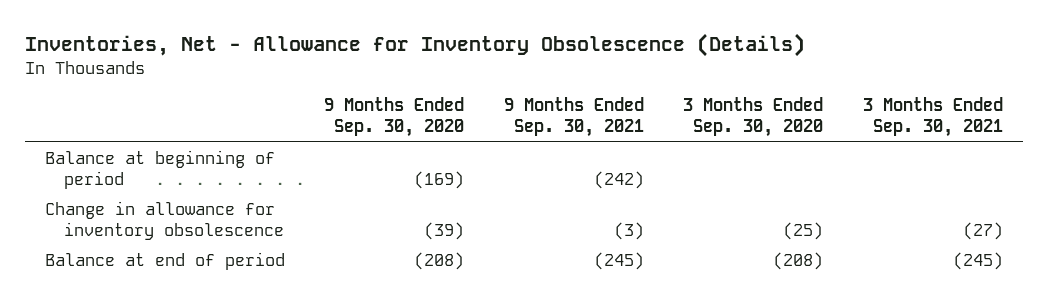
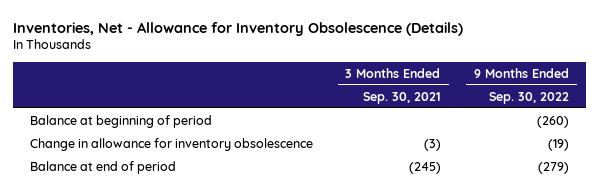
- | 9 Months Ended Sep. 30, 2020 | 9 Months Ended Sep. 30, 2021 | 3 Months Ended Sep. 30, 2020 | 3 Months Ended Sep. 30, 2021
+ | 3 Months Ended Sep. 30, 2021 | 9 Months Ended Sep. 30, 2022
- Change in allowance for inventory obsolescence | (39) | (3) | (25) | (27)
+ Change in allowance for inventory obsolescence | (3) | (19)

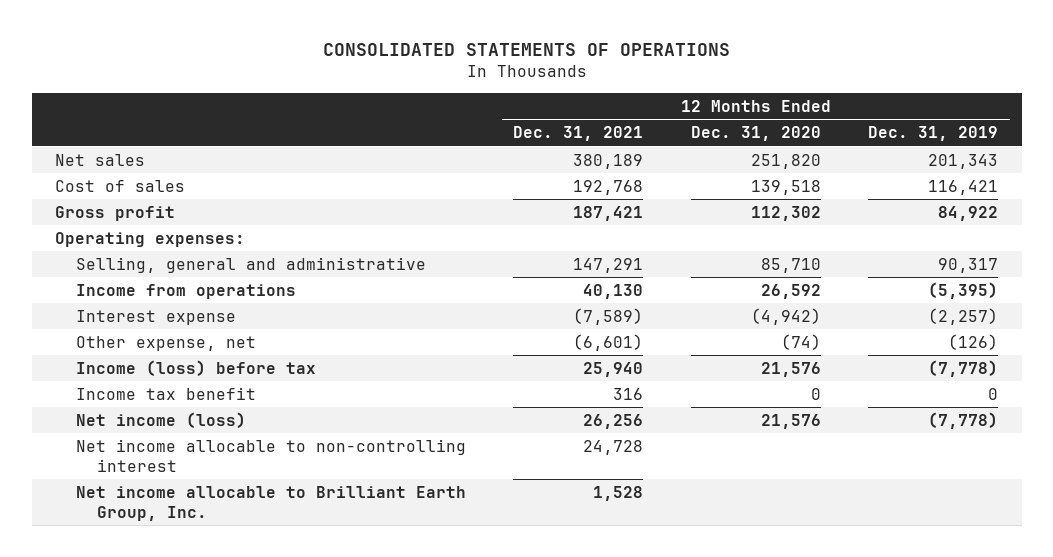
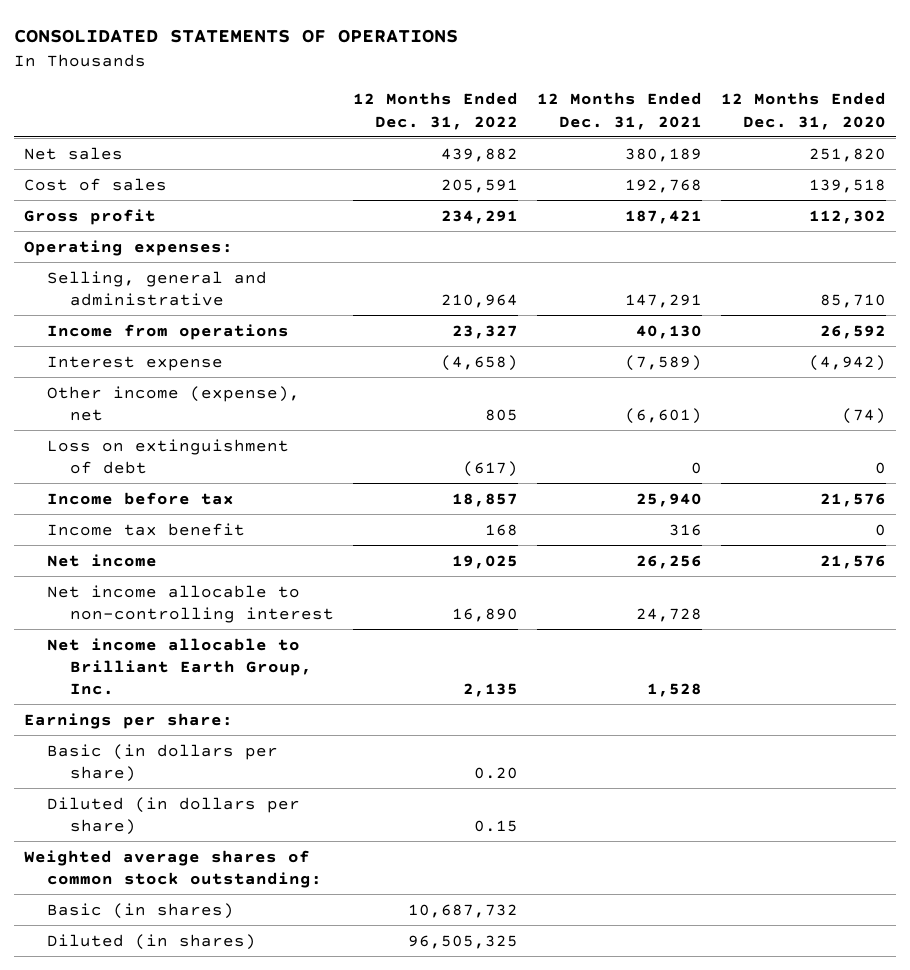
- | 12 Months Ended Dec. 31, 2021 | 12 Months Ended Dec. 31, 2020 | 12 Months Ended Dec. 31, 2019
+ | 12 Months Ended Dec. 31, 2022 | 12 Months Ended Dec. 31, 2021 | 12 Months Ended Dec. 31, 2020
- Other expense, net | (6,601) | (74) | (126)
- Income (loss) before tax | 25,940 | 21,576 | (7,778)
+ Other income (expense), net | 805 | (6,601) | (74)
+ Loss on extinguishment of debt | (617) | 0 | 0
+ Income before tax | 18,857 | 25,940 | 21,576
- Net income (loss) | 26,256 | 21,576 | (7,778)
+ Net income | 19,025 | 26,256 | 21,576
+ Earnings per share:
+ Basic (in dollars per share) | 0.20 | |
+ Diluted (in dollars per share) | 0.15 | |
+ Weighted average shares of common stock outstanding:
+ Basic (in shares) | 10,687,732 | |
+ Diluted (in shares) | 96,505,325 | |

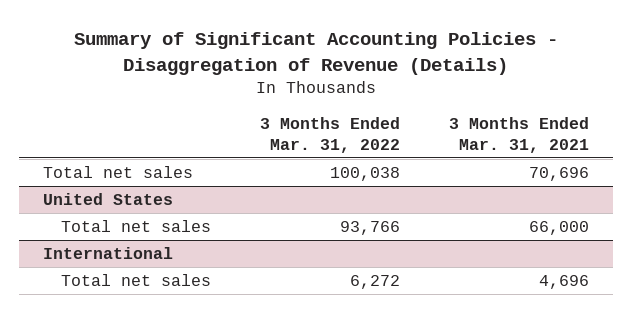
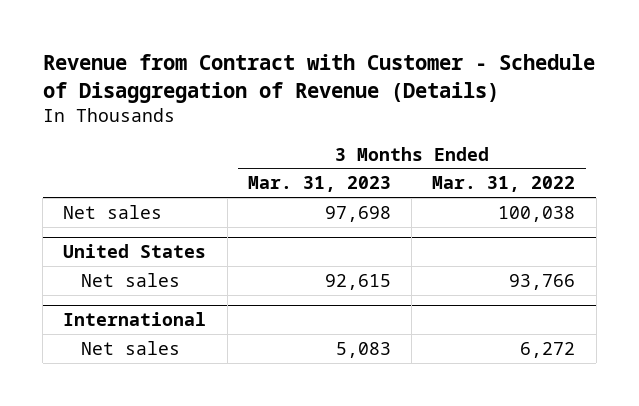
- Summary of Significant Accounting Policies - Disaggregation of Revenue (Details)
+ Revenue from Contract with Customer - Schedule of Disaggregation of Revenue (Details)
- | 3 Months Ended Mar. 31, 2022 | 3 Months Ended Mar. 31, 2021
+ | 3 Months Ended Mar. 31, 2023 | 3 Months Ended Mar. 31, 2022
- Total net sales | 100,038 | 70,696
+ Net sales | 97,698 | 100,038
@ United States
- Total net sales | 93,766 | 66,000
+ Net sales | 92,615 | 93,766
@ International
- Total net sales | 6,272 | 4,696
+ Net sales | 5,083 | 6,272

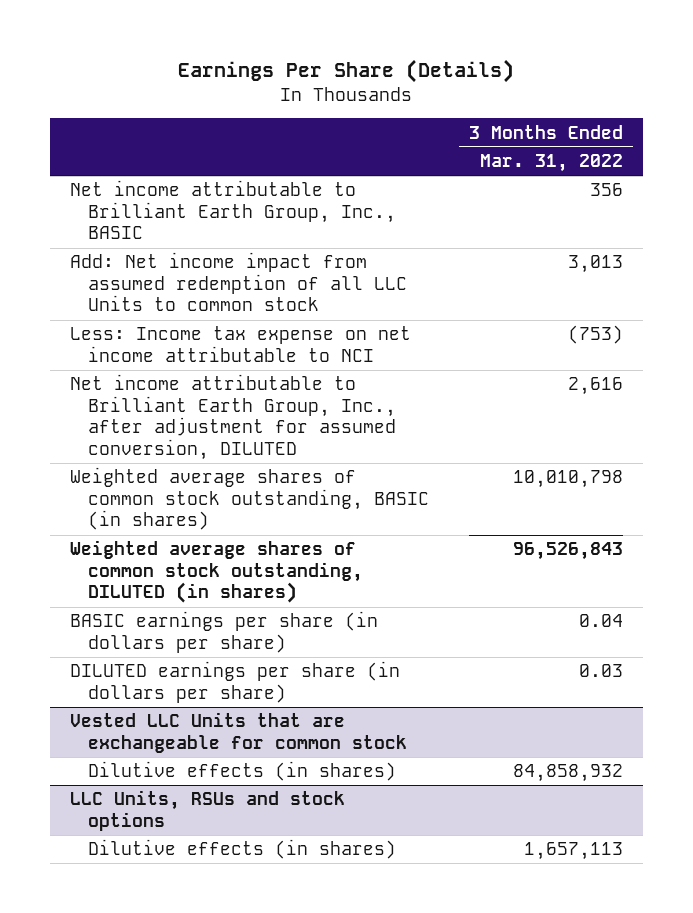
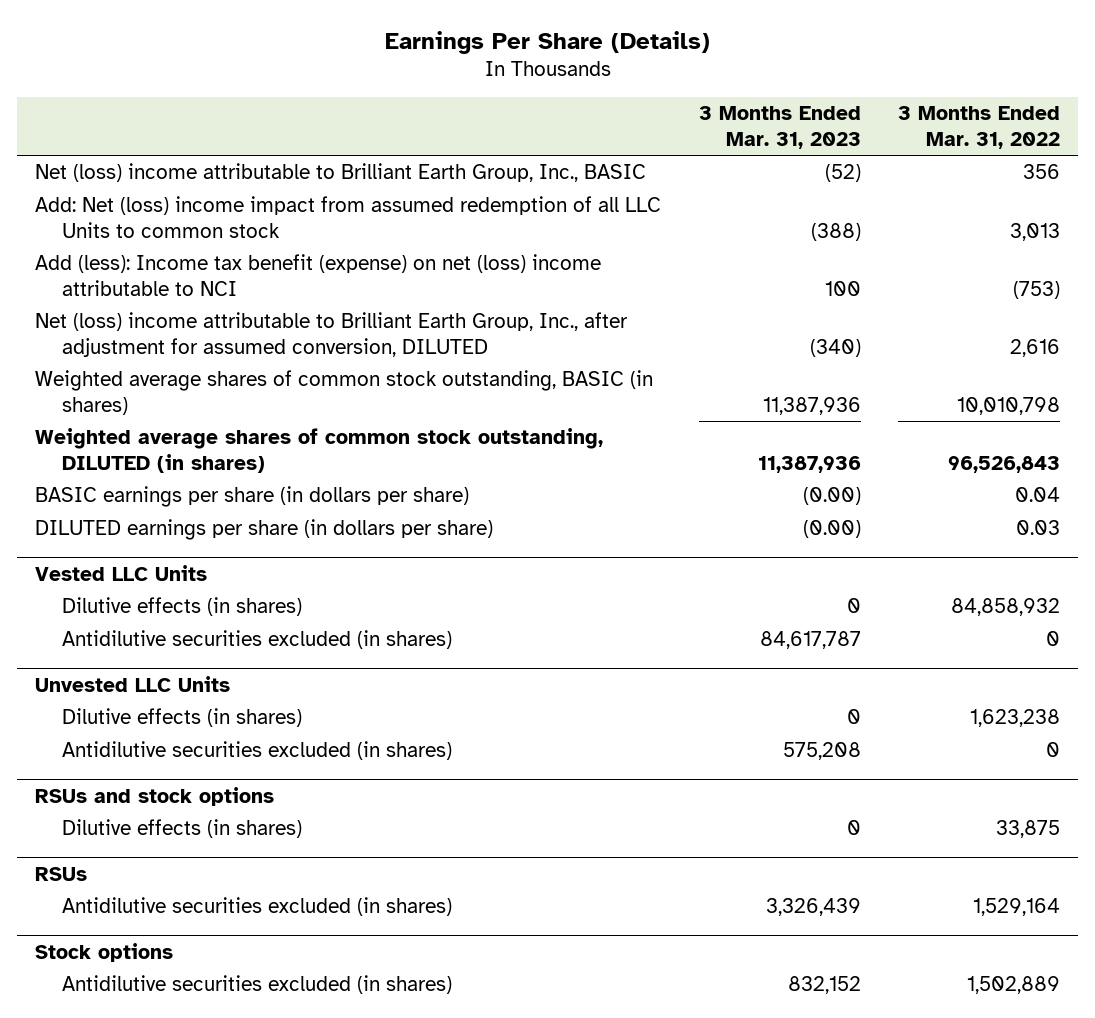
- | 3 Months Ended Mar. 31, 2022
+ | 3 Months Ended Mar. 31, 2023 | 3 Months Ended Mar. 31, 2022
- Net income attributable to Brilliant Earth Group, Inc., BASIC | 356
- Add: Net income impact from assumed redemption of all LLC Units to common stock | 3,013
- Less: Income tax expense on net income attributable to NCI | (753)
- Net income attributable to Brilliant Earth Group, Inc., after adjustment for assumed conversion, DILUTED | 2,616
+ Net (loss) income attributable to Brilliant Earth Group, Inc., BASIC | (52) | 356
+ Add: Net (loss) income impact from assumed redemption of all LLC Units to common stock | (388) | 3,013
+ Add (less): Income tax benefit (expense) on net (loss) income attributable to NCI | 100 | (753)
+ Net (loss) income attributable to Brilliant Earth Group, Inc., after adjustment for assumed conversion, DILUTED | (340) | 2,616
- Vested LLC Units that are exchangeable for common stock
+ Vested LLC Units
- LLC Units, RSUs and stock options
- Dilutive effects (in shares) | 1,657,113
+ Antidilutive securities excluded (in shares) | 84,617,787 | 0
+ Unvested LLC Units
+ Dilutive effects (in shares) | 0 | 1,623,238
+ Antidilutive securities excluded (in shares) | 575,208 | 0
+ RSUs and stock options
+ Dilutive effects (in shares) | 0 | 33,875
+ RSUs
+ Antidilutive securities excluded (in shares) | 3,326,439 | 1,529,164
+ Stock options
+ Antidilutive securities excluded (in shares) | 832,152 | 1,502,889

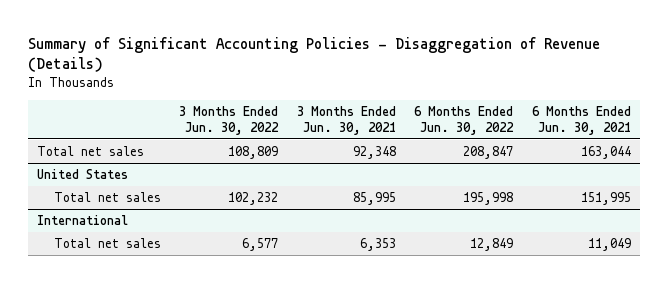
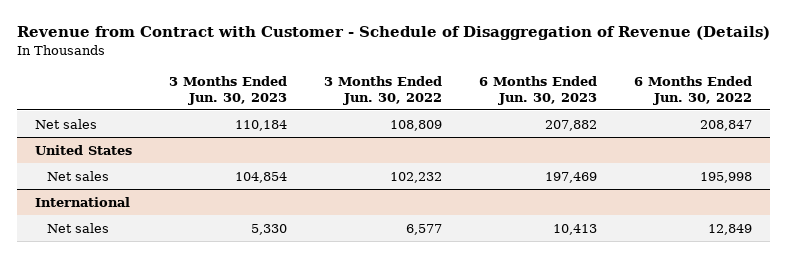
- Summary of Significant Accounting Policies - Disaggregation of Revenue (Details)
+ Revenue from Contract with Customer - Schedule of Disaggregation of Revenue (Details)
- | 3 Months Ended Jun. 30, 2022 | 3 Months Ended Jun. 30, 2021 | 6 Months Ended Jun. 30, 2022 | 6 Months Ended Jun. 30, 2021
+ | 3 Months Ended Jun. 30, 2023 | 3 Months Ended Jun. 30, 2022 | 6 Months Ended Jun. 30, 2023 | 6 Months Ended Jun. 30, 2022
- Total net sales | 108,809 | 92,348 | 208,847 | 163,044
+ Net sales | 110,184 | 108,809 | 207,882 | 208,847
@ United States
- Total net sales | 102,232 | 85,995 | 195,998 | 151,995
+ Net sales | 104,854 | 102,232 | 197,469 | 195,998
@ International
- Total net sales | 6,577 | 6,353 | 12,849 | 11,049
+ Net sales | 5,330 | 6,577 | 10,413 | 12,849

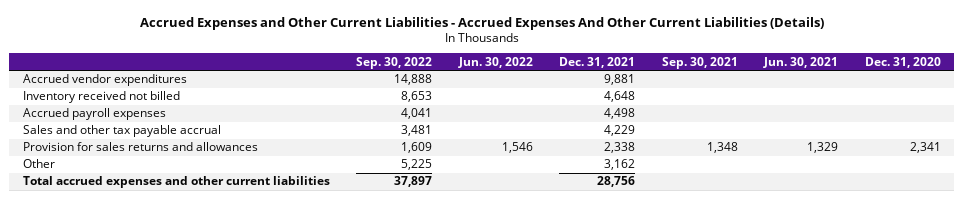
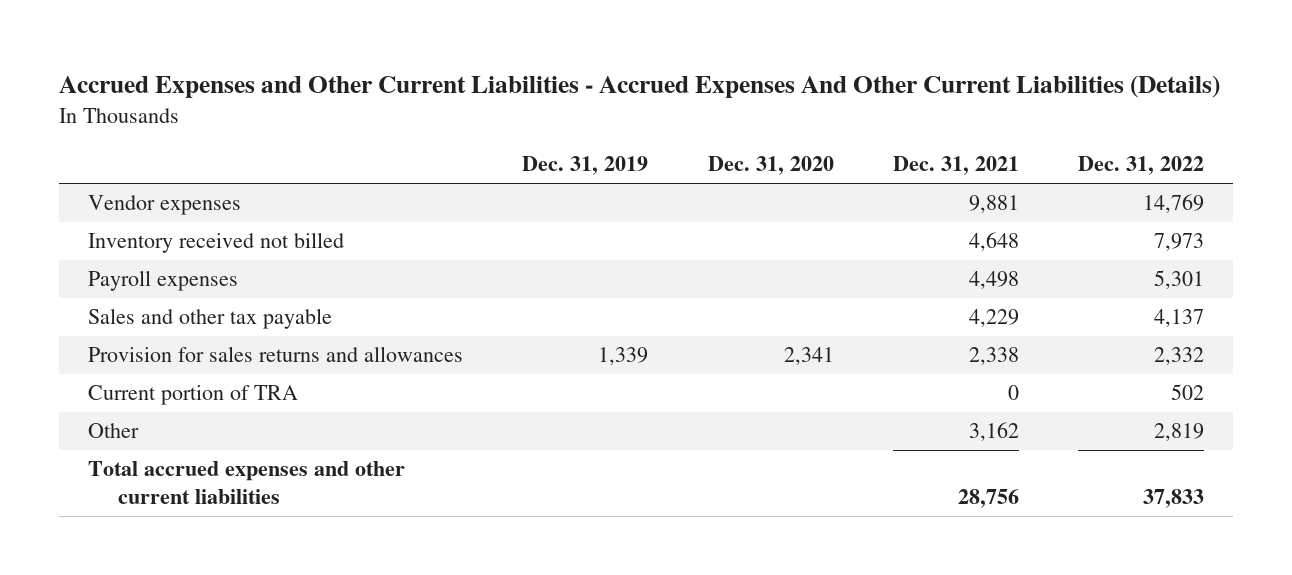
- | Sep. 30, 2022 | Jun. 30, 2022 | Dec. 31, 2021 | Sep. 30, 2021 | Jun. 30, 2021 | Dec. 31, 2020
+ | Dec. 31, 2019 | Dec. 31, 2020 | Dec. 31, 2021 | Dec. 31, 2022
- Accrued vendor expenditures | 14,888 | | 9,881 | | |
+ Vendor expenses | | | 9,881 | 14,769
- Accrued payroll expenses | 4,041 | | 4,498 | | |
- Sales and other tax payable accrual | 3,481 | | 4,229 | | |
+ Payroll expenses | | | 4,498 | 5,301
+ Sales and other tax payable | | | 4,229 | 4,137
+ Current portion of TRA | | | 0 | 502

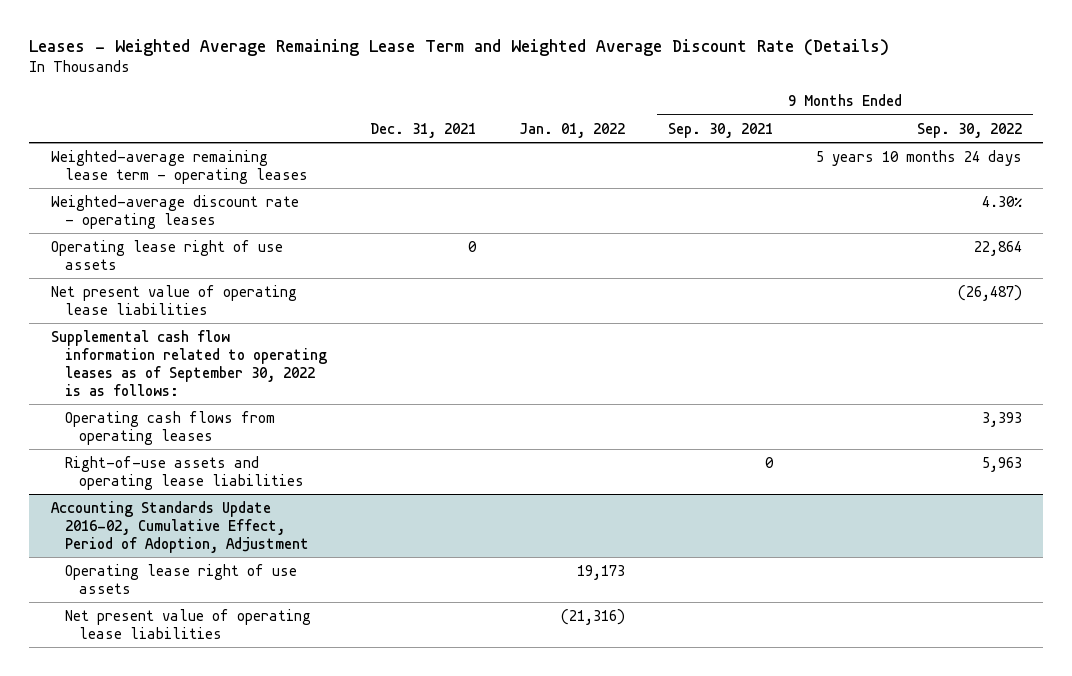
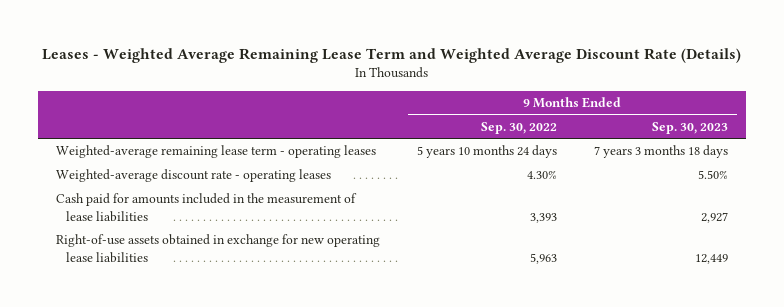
- | Dec. 31, 2021 | Jan. 01, 2022 | 9 Months Ended Sep. 30, 2021 | 9 Months Ended Sep. 30, 2022
+ | 9 Months Ended Sep. 30, 2022 | 9 Months Ended Sep. 30, 2023
- Operating lease right of use assets | 0 | | | 22,864
- Net present value of operating lease liabilities | | | | (26,487)
- Supplemental cash flow information related to operating leases as of September 30, 2022 is as follows:
- Operating cash flows from operating leases | | | | 3,393
- Right-of-use assets and operating lease liabilities | | | 0 | 5,963
- Accounting Standards Update 2016-02, Cumulative Effect, Period of Adoption, Adjustment
- Operating lease right of use assets | | 19,173 | |
- Net present value of operating lease liabilities | | (21,316) | |
+ Cash paid for amounts included in the measurement of lease liabilities | 3,393 | 2,927
+ Right-of-use assets obtained in exchange for new operating lease liabilities | 5,963 | 12,449

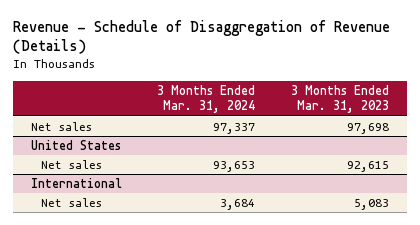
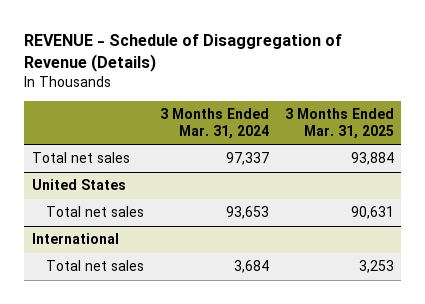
- Revenue - Schedule of Disaggregation of Revenue (Details)
+ REVENUE - Schedule of Disaggregation of Revenue (Details)
- | 3 Months Ended Mar. 31, 2024 | 3 Months Ended Mar. 31, 2023
+ | 3 Months Ended Mar. 31, 2024 | 3 Months Ended Mar. 31, 2025
- Net sales | 97,337 | 97,698
+ Total net sales | 97,337 | 93,884
@ United States
- Net sales | 93,653 | 92,615
+ Total net sales | 93,653 | 90,631
@ International
- Net sales | 3,684 | 5,083
+ Total net sales | 3,684 | 3,253

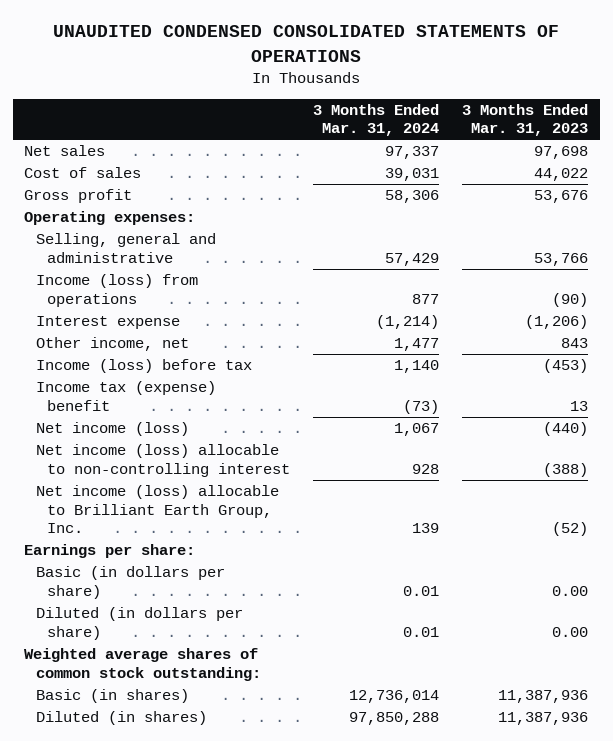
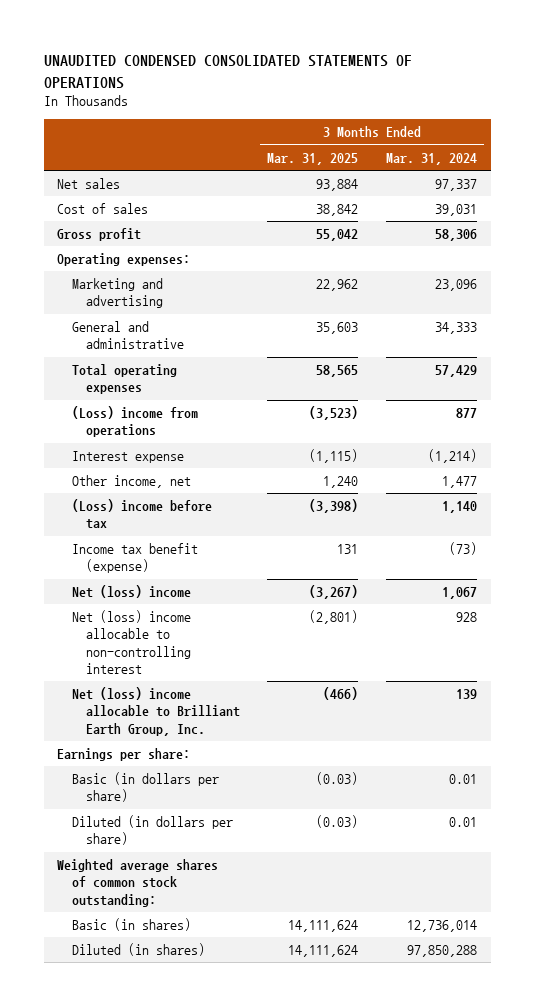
- | 3 Months Ended Mar. 31, 2024 | 3 Months Ended Mar. 31, 2023
+ | 3 Months Ended Mar. 31, 2025 | 3 Months Ended Mar. 31, 2024
- Selling, general and administrative | 57,429 | 53,766
- Income (loss) from operations | 877 | (90)
+ Marketing and advertising | 22,962 | 23,096
+ General and administrative | 35,603 | 34,333
+ Total operating expenses | 58,565 | 57,429
+ (Loss) income from operations | (3,523) | 877
- Income (loss) before tax | 1,140 | (453)
- Income tax (expense) benefit | (73) | 13
- Net income (loss) | 1,067 | (440)
- Net income (loss) allocable to non-controlling interest | 928 | (388)
- Net income (loss) allocable to Brilliant Earth Group, Inc. | 139 | (52)
+ (Loss) income before tax | (3,398) | 1,140
+ Income tax benefit (expense) | 131 | (73)
+ Net (loss) income | (3,267) | 1,067
+ Net (loss) income allocable to non-controlling interest | (2,801) | 928
+ Net (loss) income allocable to Brilliant Earth Group, Inc. | (466) | 139

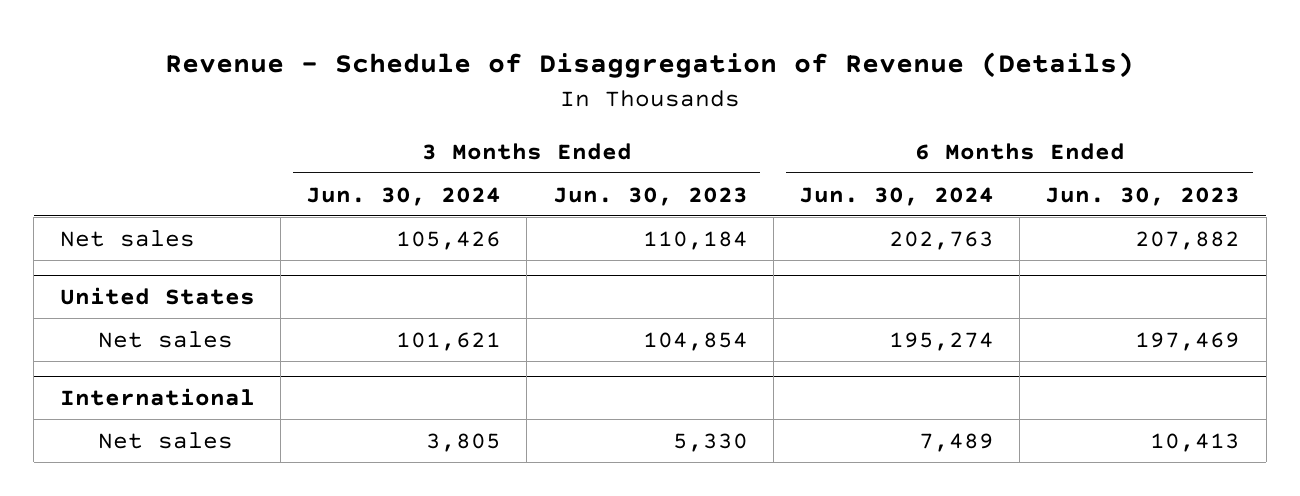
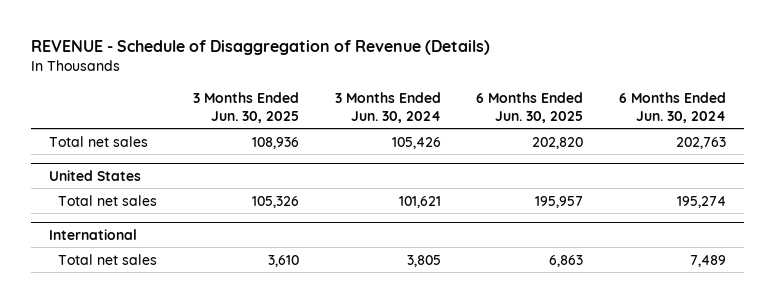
- Revenue - Schedule of Disaggregation of Revenue (Details)
+ REVENUE - Schedule of Disaggregation of Revenue (Details)
- | 3 Months Ended Jun. 30, 2024 | 3 Months Ended Jun. 30, 2023 | 6 Months Ended Jun. 30, 2024 | 6 Months Ended Jun. 30, 2023
+ | 3 Months Ended Jun. 30, 2025 | 3 Months Ended Jun. 30, 2024 | 6 Months Ended Jun. 30, 2025 | 6 Months Ended Jun. 30, 2024
- Net sales | 105,426 | 110,184 | 202,763 | 207,882
+ Total net sales | 108,936 | 105,426 | 202,820 | 202,763
@ United States
- Net sales | 101,621 | 104,854 | 195,274 | 197,469
+ Total net sales | 105,326 | 101,621 | 195,957 | 195,274
@ International
- Net sales | 3,805 | 5,330 | 7,489 | 10,413
+ Total net sales | 3,610 | 3,805 | 6,863 | 7,489

